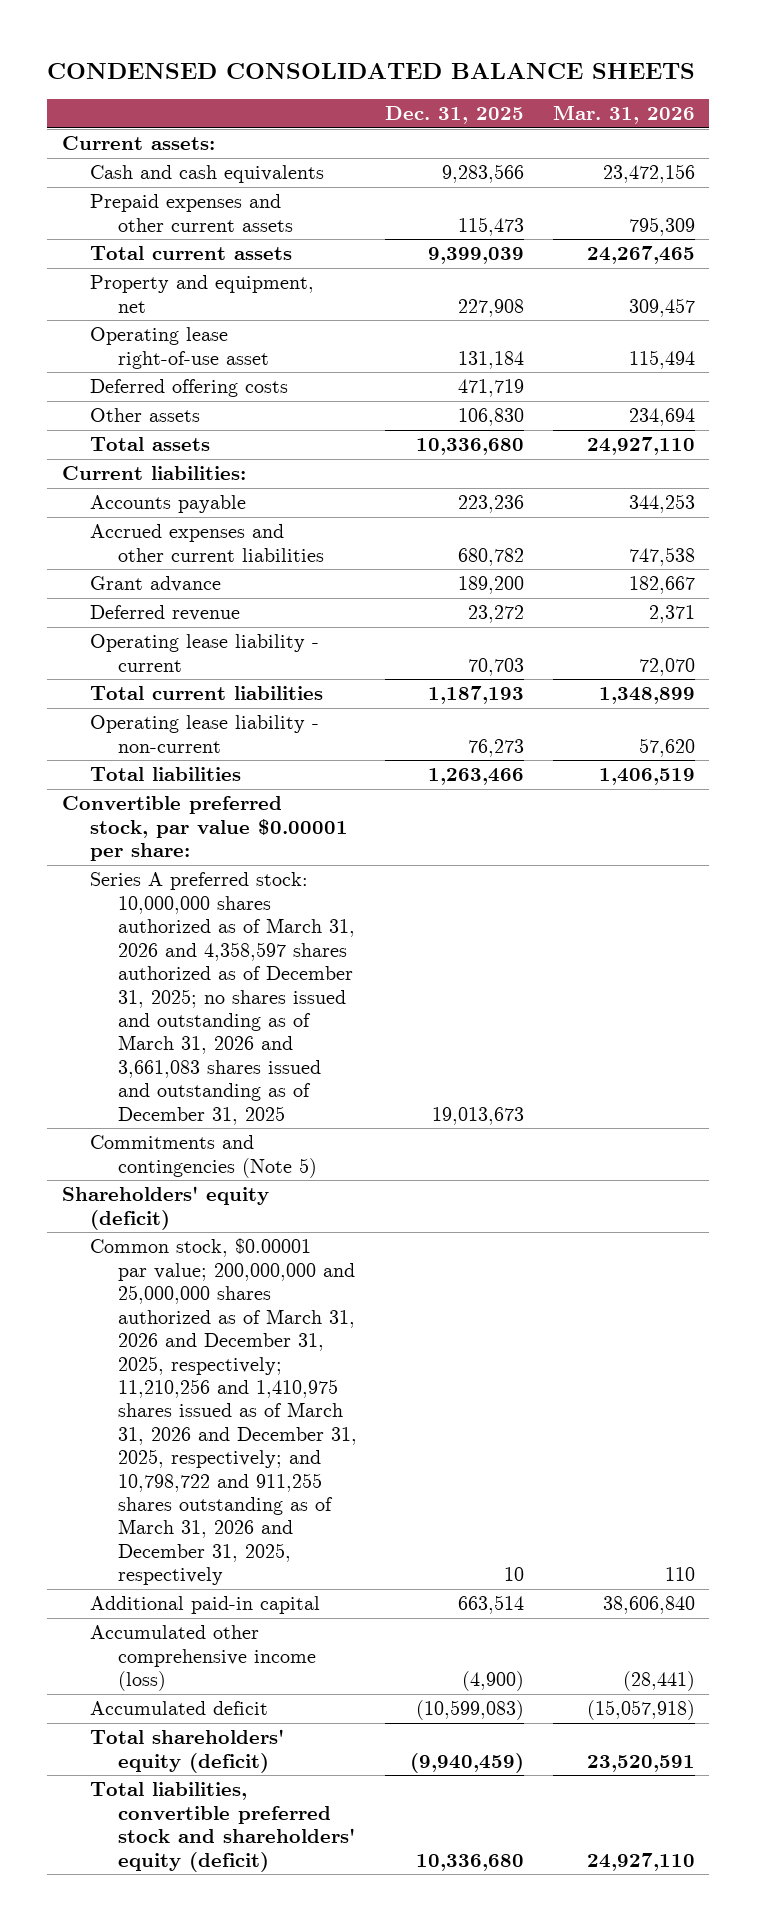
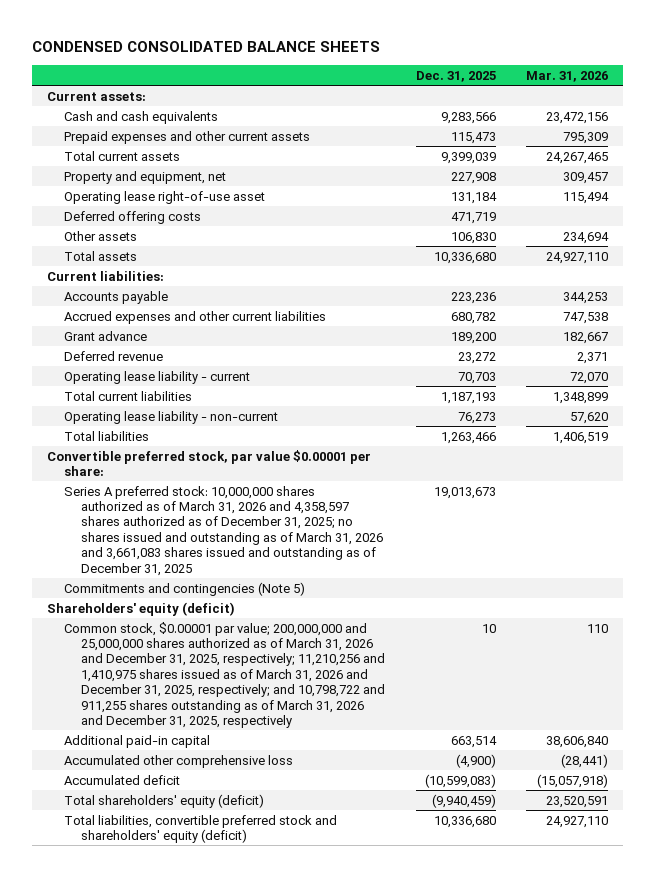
- Accumulated other comprehensive income (loss) | (4,900) | (28,441)
+ Accumulated other comprehensive loss | (4,900) | (28,441)

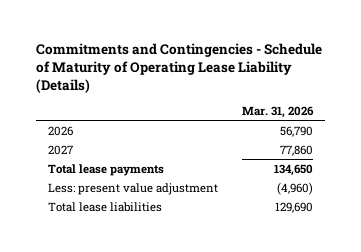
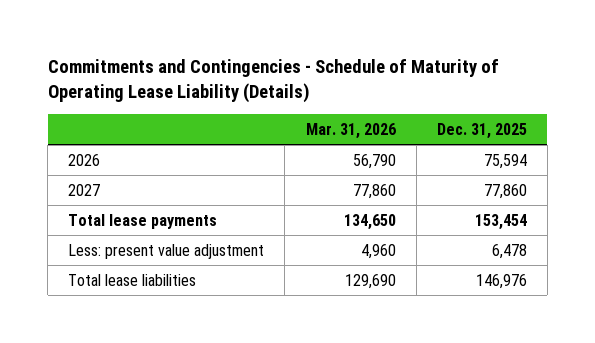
- | Mar. 31, 2026
+ | Mar. 31, 2026 | Dec. 31, 2025
- Less: present value adjustment | (4,960)
+ Less: present value adjustment | 4,960 | 6,478

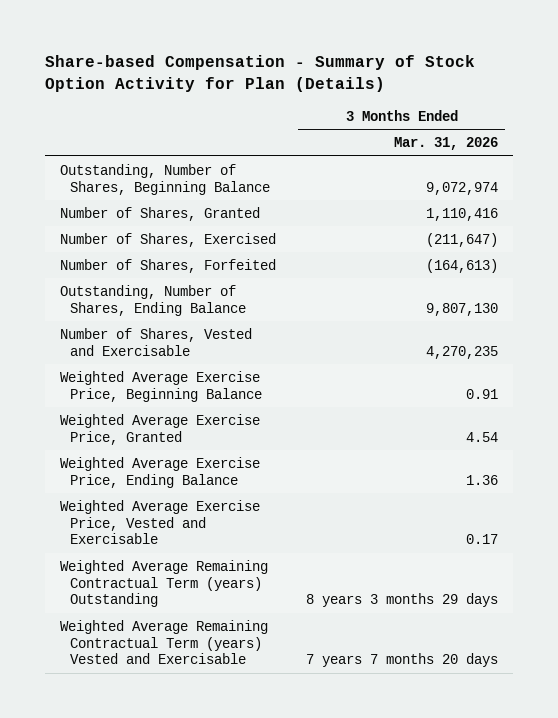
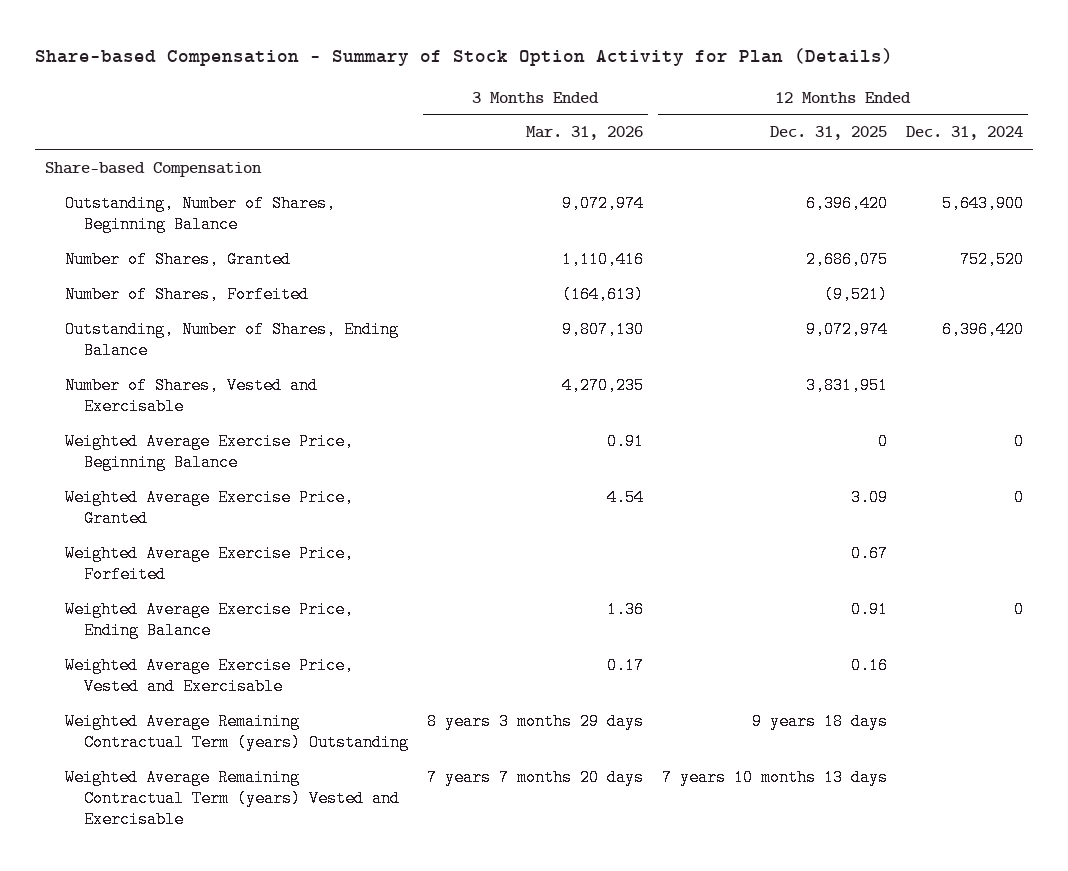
- | 3 Months Ended Mar. 31, 2026
+ | 3 Months Ended Mar. 31, 2026 | 12 Months Ended Dec. 31, 2025 | 12 Months Ended Dec. 31, 2024
+ Share-based Compensation
- Number of Shares, Exercised | (211,647)
+ Weighted Average Exercise Price, Forfeited | | 0.67 |

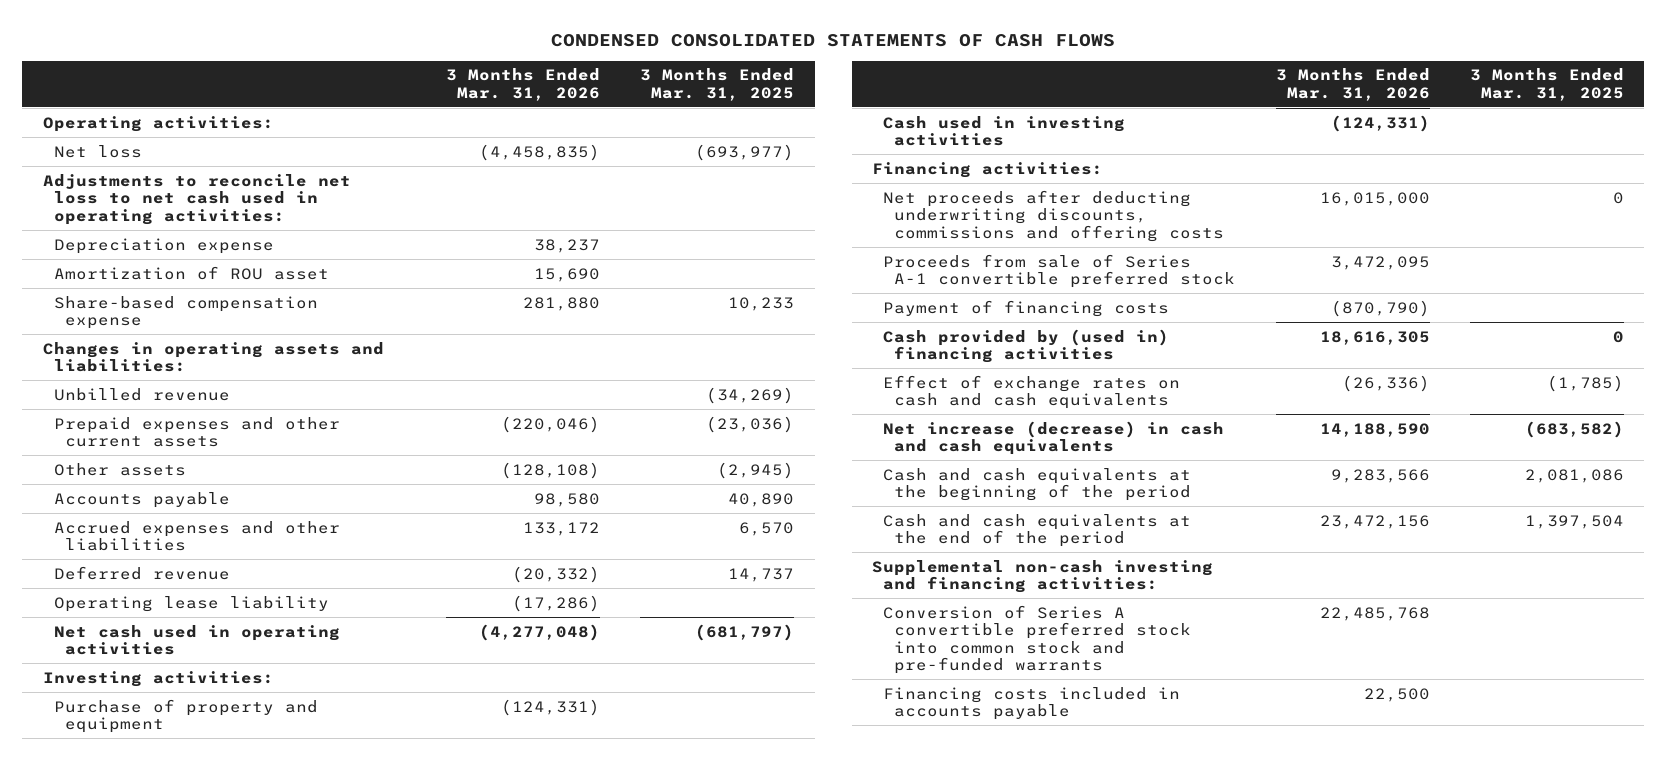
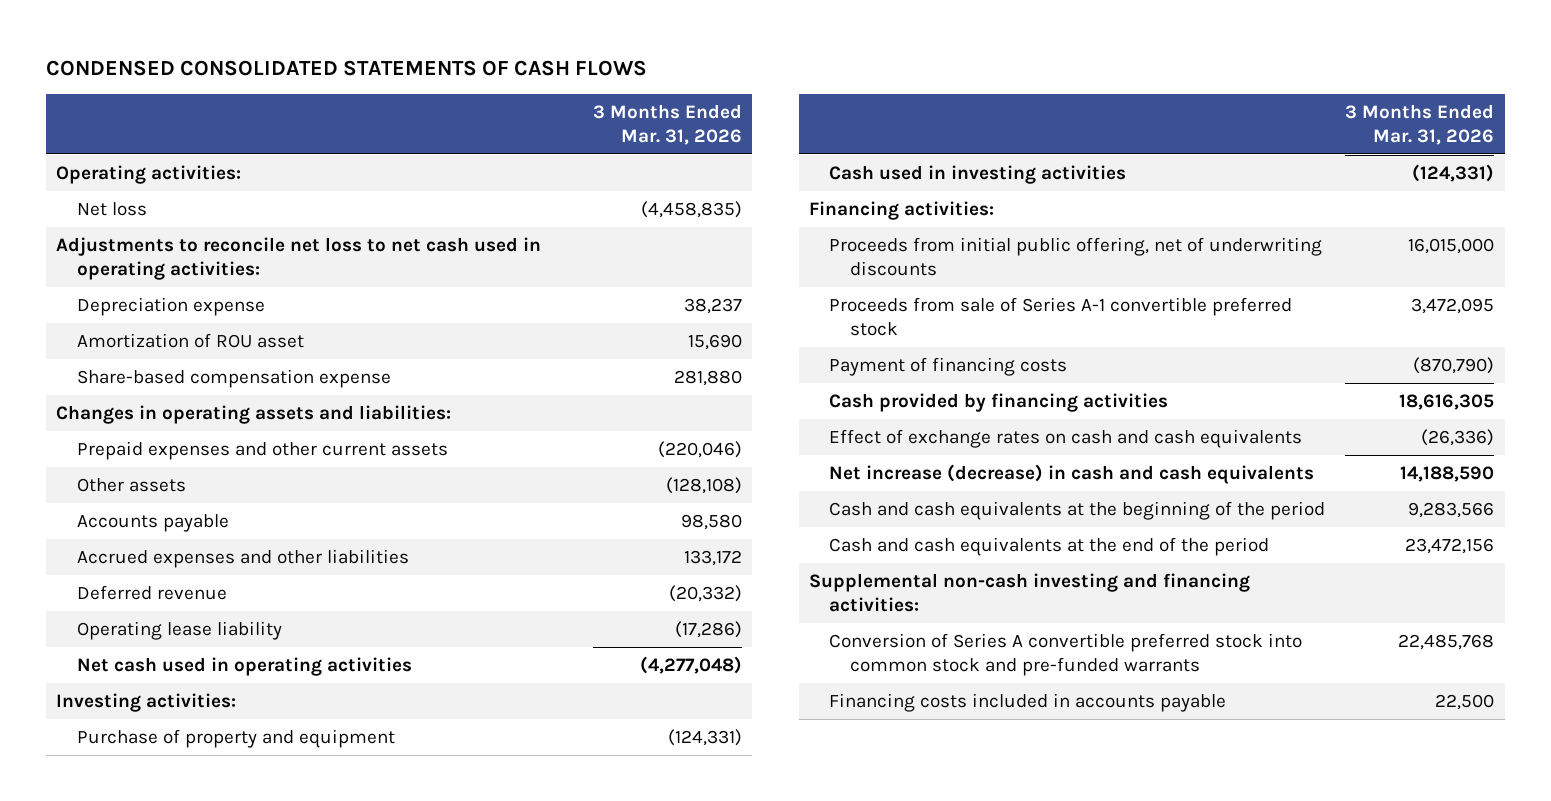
- | 3 Months Ended Mar. 31, 2026 | 3 Months Ended Mar. 31, 2025
+ | 3 Months Ended Mar. 31, 2026
- Unbilled revenue | | (34,269)
- Net proceeds after deducting underwriting discounts, commissions and offering costs | 16,015,000 | 0
+ Proceeds from initial public offering, net of underwriting discounts | 16,015,000
- Cash provided by (used in) financing activities | 18,616,305 | 0
+ Cash provided by financing activities | 18,616,305

